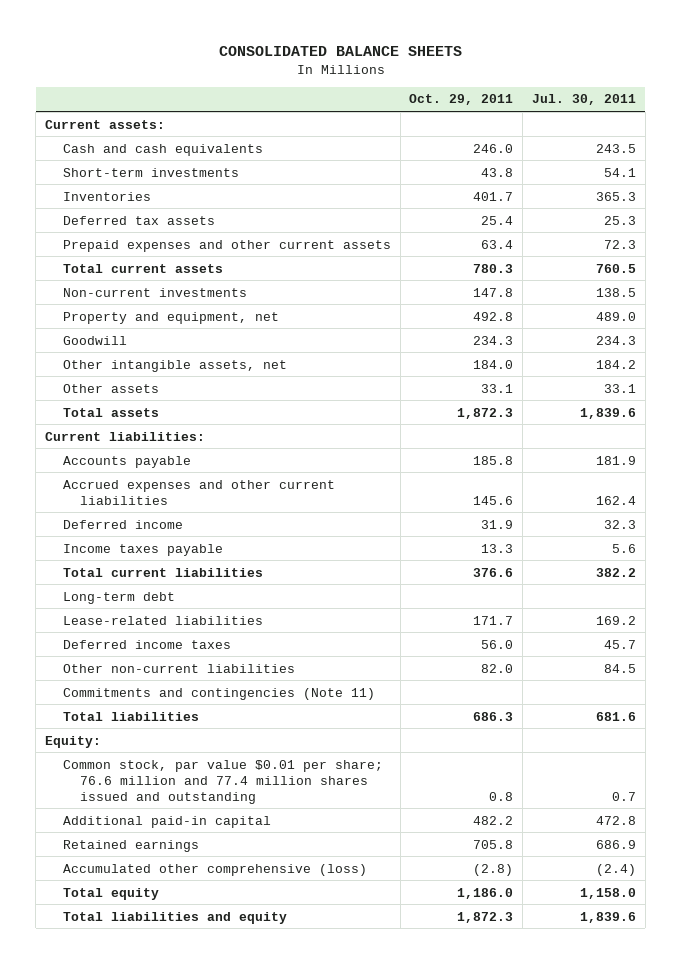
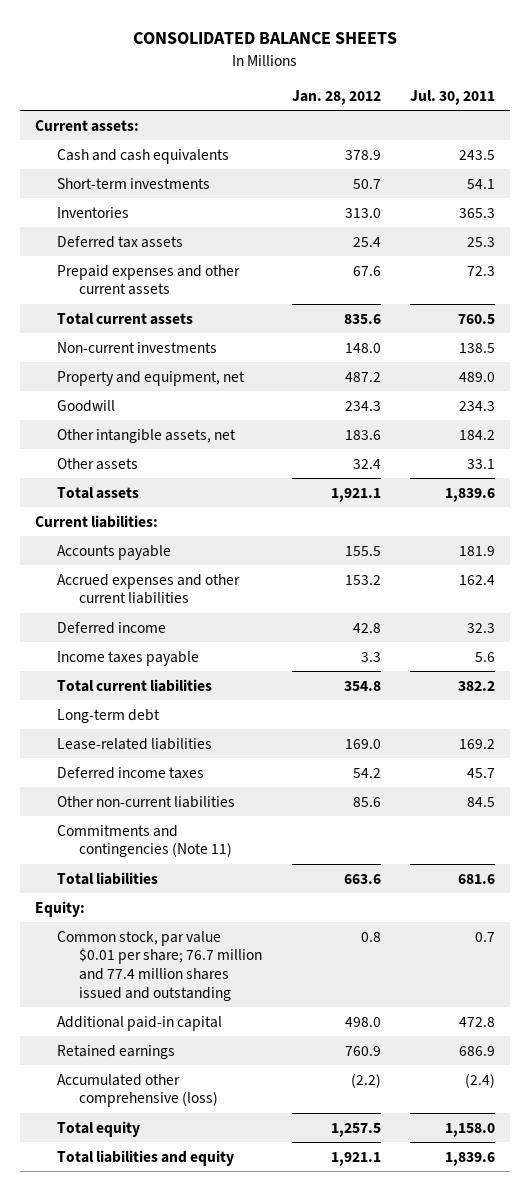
- | Oct. 29, 2011 | Jul. 30, 2011
+ | Jan. 28, 2012 | Jul. 30, 2011
- Common stock, par value $0.01 per share; 76.6 million and 77.4 million shares issued and outstanding | 0.8 | 0.7
+ Common stock, par value $0.01 per share; 76.7 million and 77.4 million shares issued and outstanding | 0.8 | 0.7

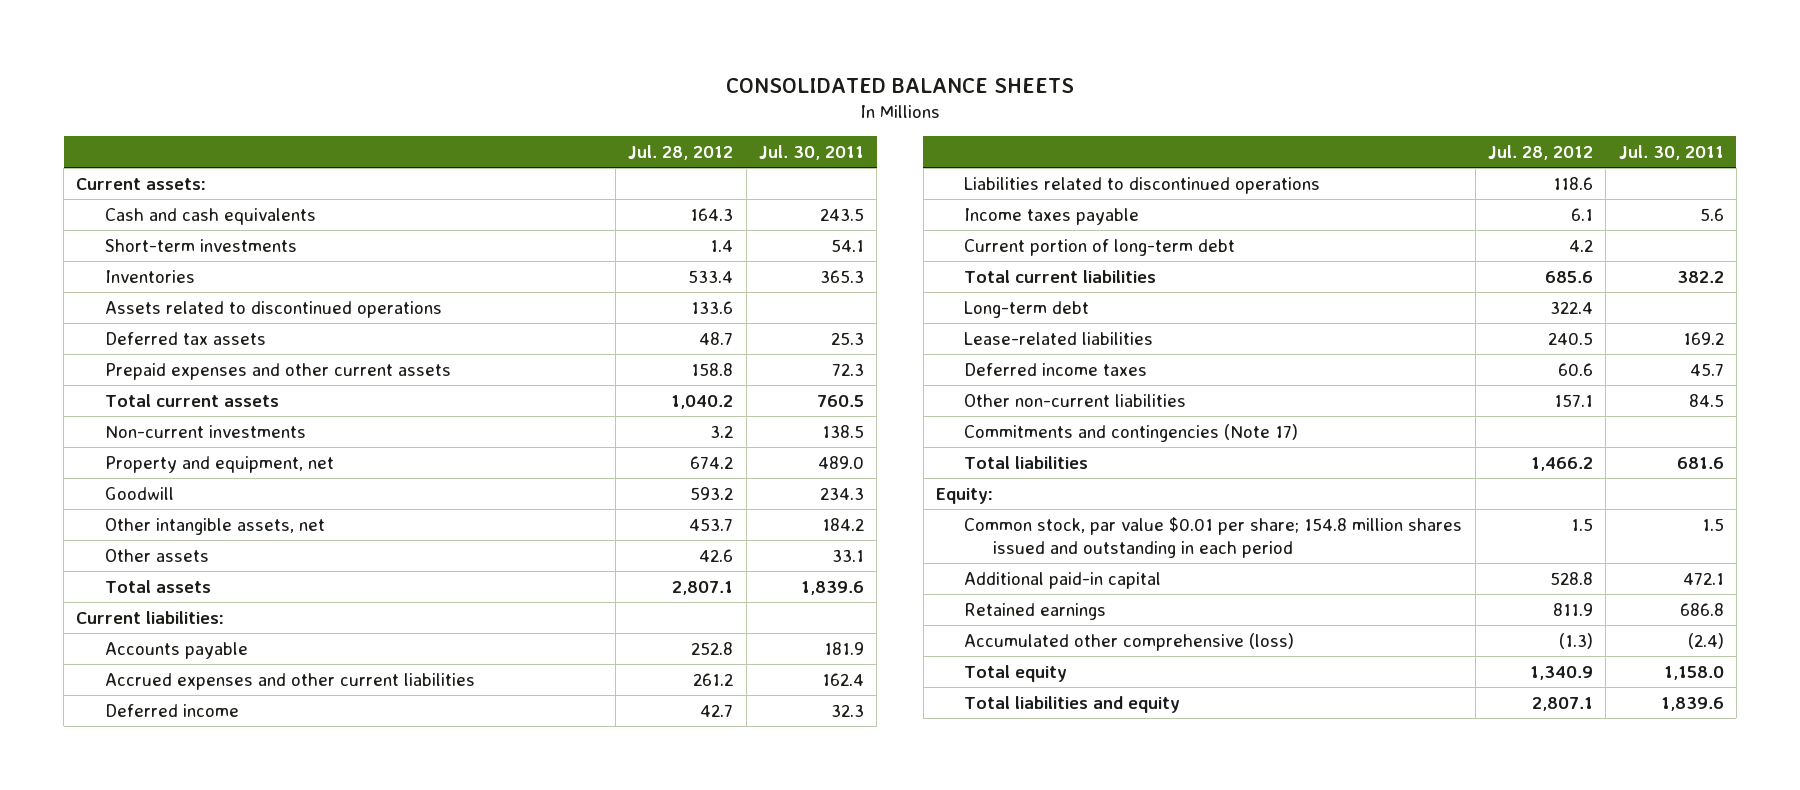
- | Jan. 28, 2012 | Jul. 30, 2011
+ | Jul. 28, 2012 | Jul. 30, 2011
+ Assets related to discontinued operations | 133.6 |
+ Liabilities related to discontinued operations | 118.6 |
+ Current portion of long-term debt | 4.2 |
- Commitments and contingencies (Note 11)
+ Commitments and contingencies (Note 17)
- Common stock, par value $0.01 per share; 76.7 million and 77.4 million shares issued and outstanding | 0.8 | 0.7
- Additional paid-in capital | 498.0 | 472.8
- Retained earnings | 760.9 | 686.9
+ Common stock, par value $0.01 per share; 154.8 million shares issued and outstanding in each period | 1.5 | 1.5
+ Additional paid-in capital | 528.8 | 472.1
+ Retained earnings | 811.9 | 686.8

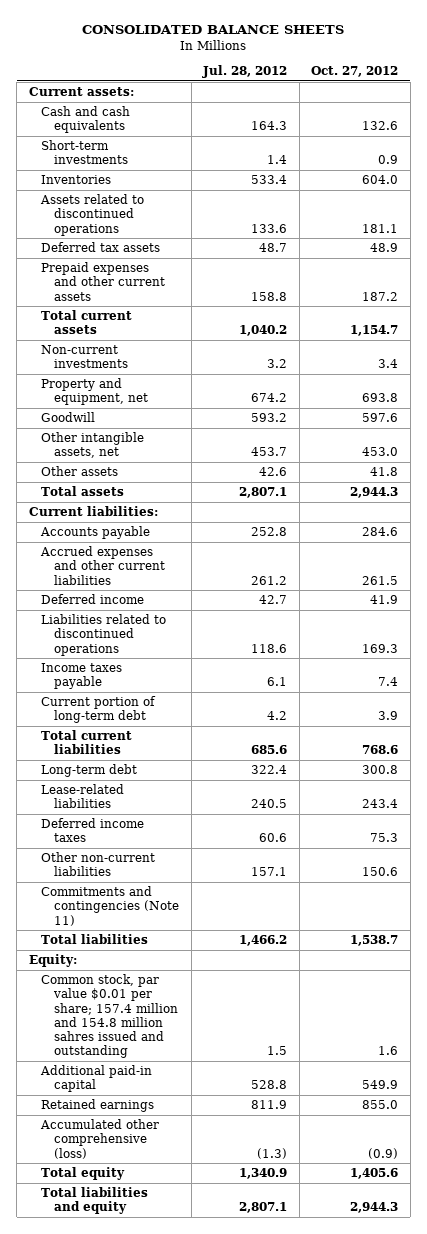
- | Jul. 28, 2012 | Jul. 30, 2011
+ | Jul. 28, 2012 | Oct. 27, 2012
- Commitments and contingencies (Note 17)
+ Commitments and contingencies (Note 11)
- Common stock, par value $0.01 per share; 154.8 million shares issued and outstanding in each period | 1.5 | 1.5
+ Common stock, par value $0.01 per share; 157.4 million and 154.8 million sahres issued and outstanding | 1.5 | 1.6

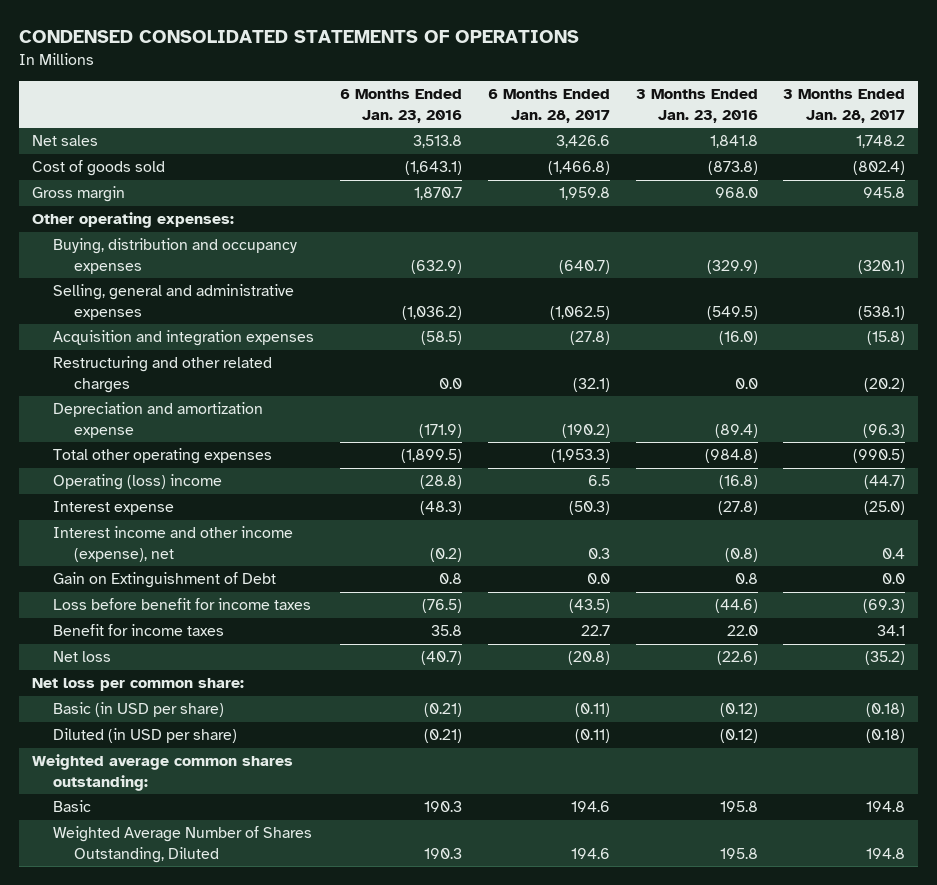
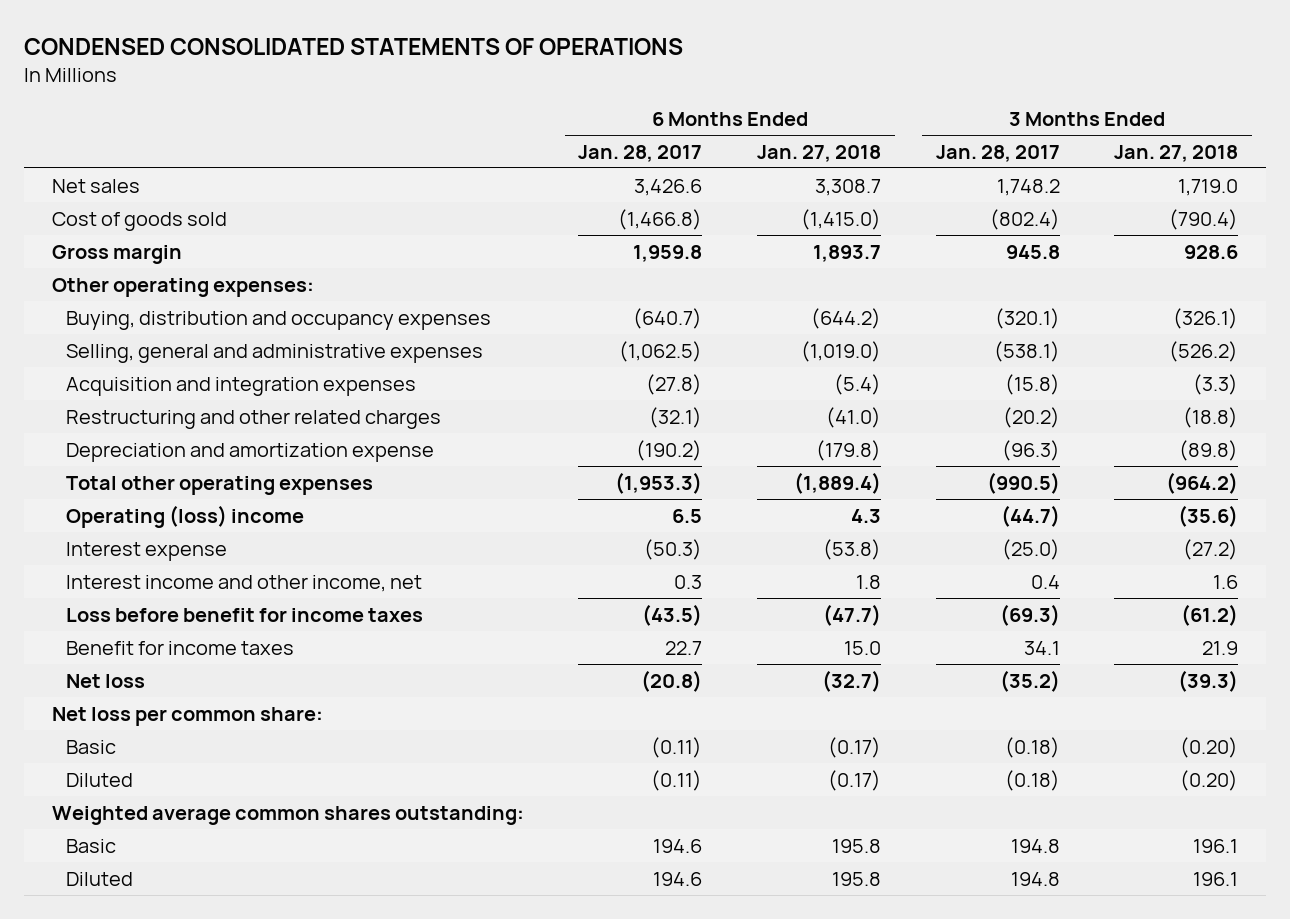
- | 6 Months Ended Jan. 23, 2016 | 6 Months Ended Jan. 28, 2017 | 3 Months Ended Jan. 23, 2016 | 3 Months Ended Jan. 28, 2017
+ | 6 Months Ended Jan. 28, 2017 | 6 Months Ended Jan. 27, 2018 | 3 Months Ended Jan. 28, 2017 | 3 Months Ended Jan. 27, 2018
- Interest income and other income (expense), net | (0.2) | 0.3 | (0.8) | 0.4
- Gain on Extinguishment of Debt | 0.8 | 0.0 | 0.8 | 0.0
+ Interest income and other income, net | 0.3 | 1.8 | 0.4 | 1.6
- Basic (in USD per share) | (0.21) | (0.11) | (0.12) | (0.18)
- Diluted (in USD per share) | (0.21) | (0.11) | (0.12) | (0.18)
+ Basic | (0.11) | (0.17) | (0.18) | (0.20)
+ Diluted | (0.11) | (0.17) | (0.18) | (0.20)
- Weighted Average Number of Shares Outstanding, Diluted | 190.3 | 194.6 | 195.8 | 194.8
+ Diluted | 194.6 | 195.8 | 194.8 | 196.1

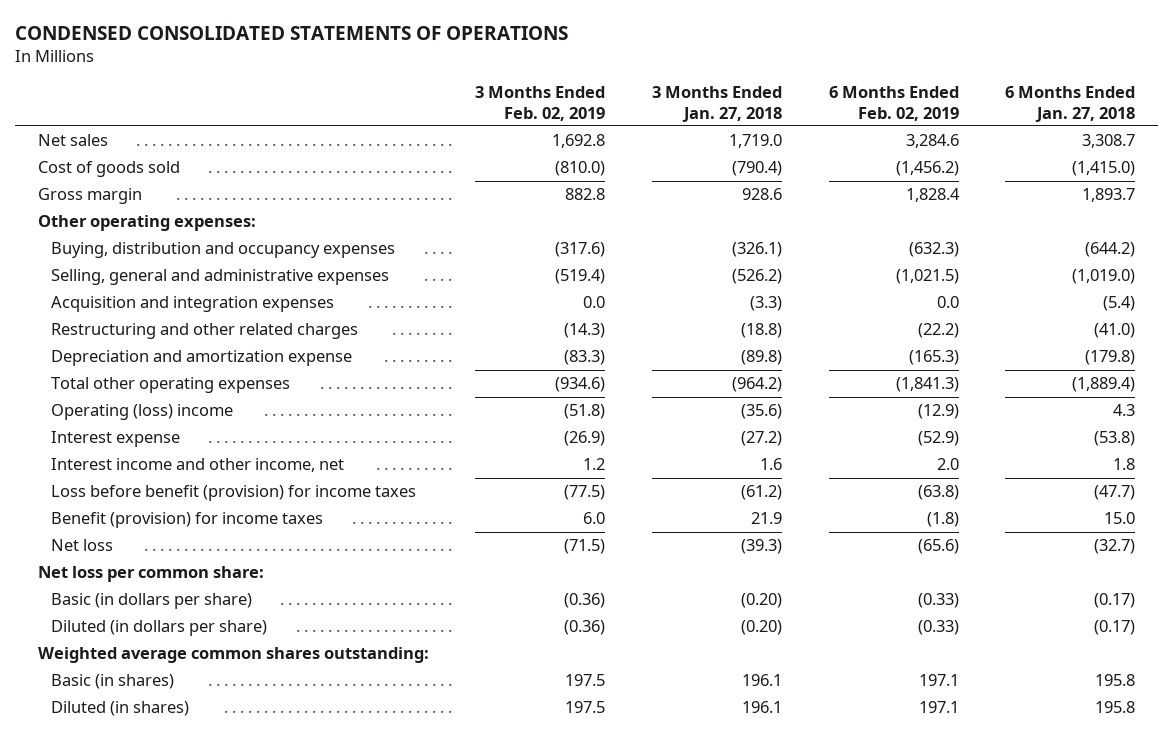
- | 6 Months Ended Jan. 28, 2017 | 6 Months Ended Jan. 27, 2018 | 3 Months Ended Jan. 28, 2017 | 3 Months Ended Jan. 27, 2018
+ | 3 Months Ended Feb. 02, 2019 | 3 Months Ended Jan. 27, 2018 | 6 Months Ended Feb. 02, 2019 | 6 Months Ended Jan. 27, 2018
- Loss before benefit for income taxes | (43.5) | (47.7) | (69.3) | (61.2)
- Benefit for income taxes | 22.7 | 15.0 | 34.1 | 21.9
+ Loss before benefit (provision) for income taxes | (77.5) | (61.2) | (63.8) | (47.7)
+ Benefit (provision) for income taxes | 6.0 | 21.9 | (1.8) | 15.0
- Basic | (0.11) | (0.17) | (0.18) | (0.20)
- Diluted | (0.11) | (0.17) | (0.18) | (0.20)
+ Basic (in dollars per share) | (0.36) | (0.20) | (0.33) | (0.17)
+ Diluted (in dollars per share) | (0.36) | (0.20) | (0.33) | (0.17)
- Basic | 194.6 | 195.8 | 194.8 | 196.1
- Diluted | 194.6 | 195.8 | 194.8 | 196.1
+ Basic (in shares) | 197.5 | 196.1 | 197.1 | 195.8
+ Diluted (in shares) | 197.5 | 196.1 | 197.1 | 195.8

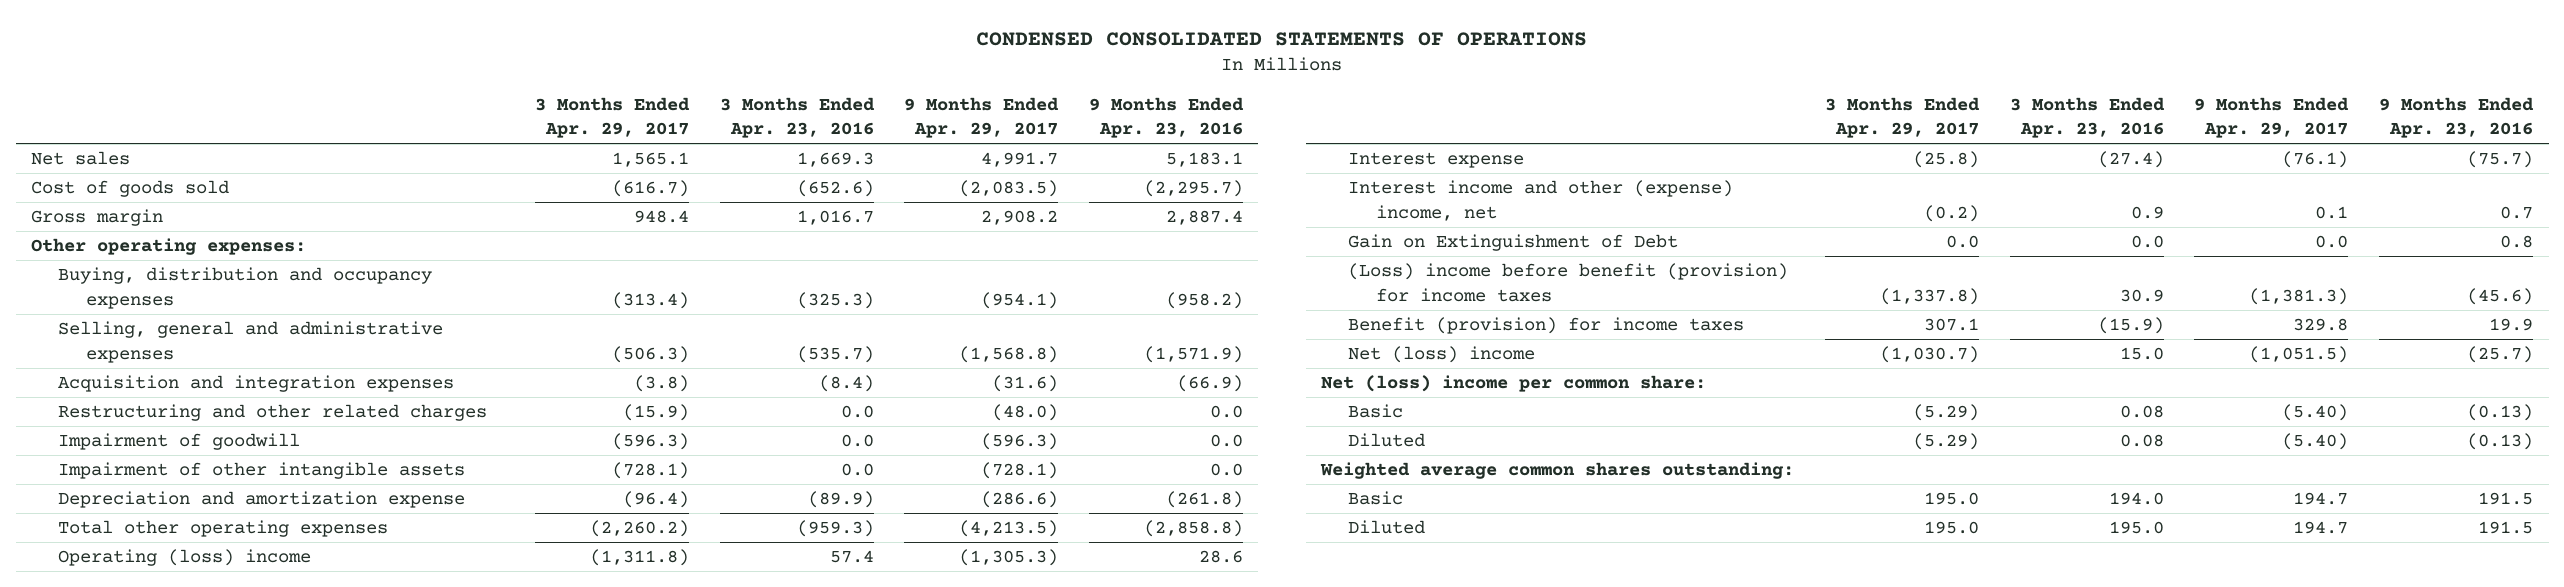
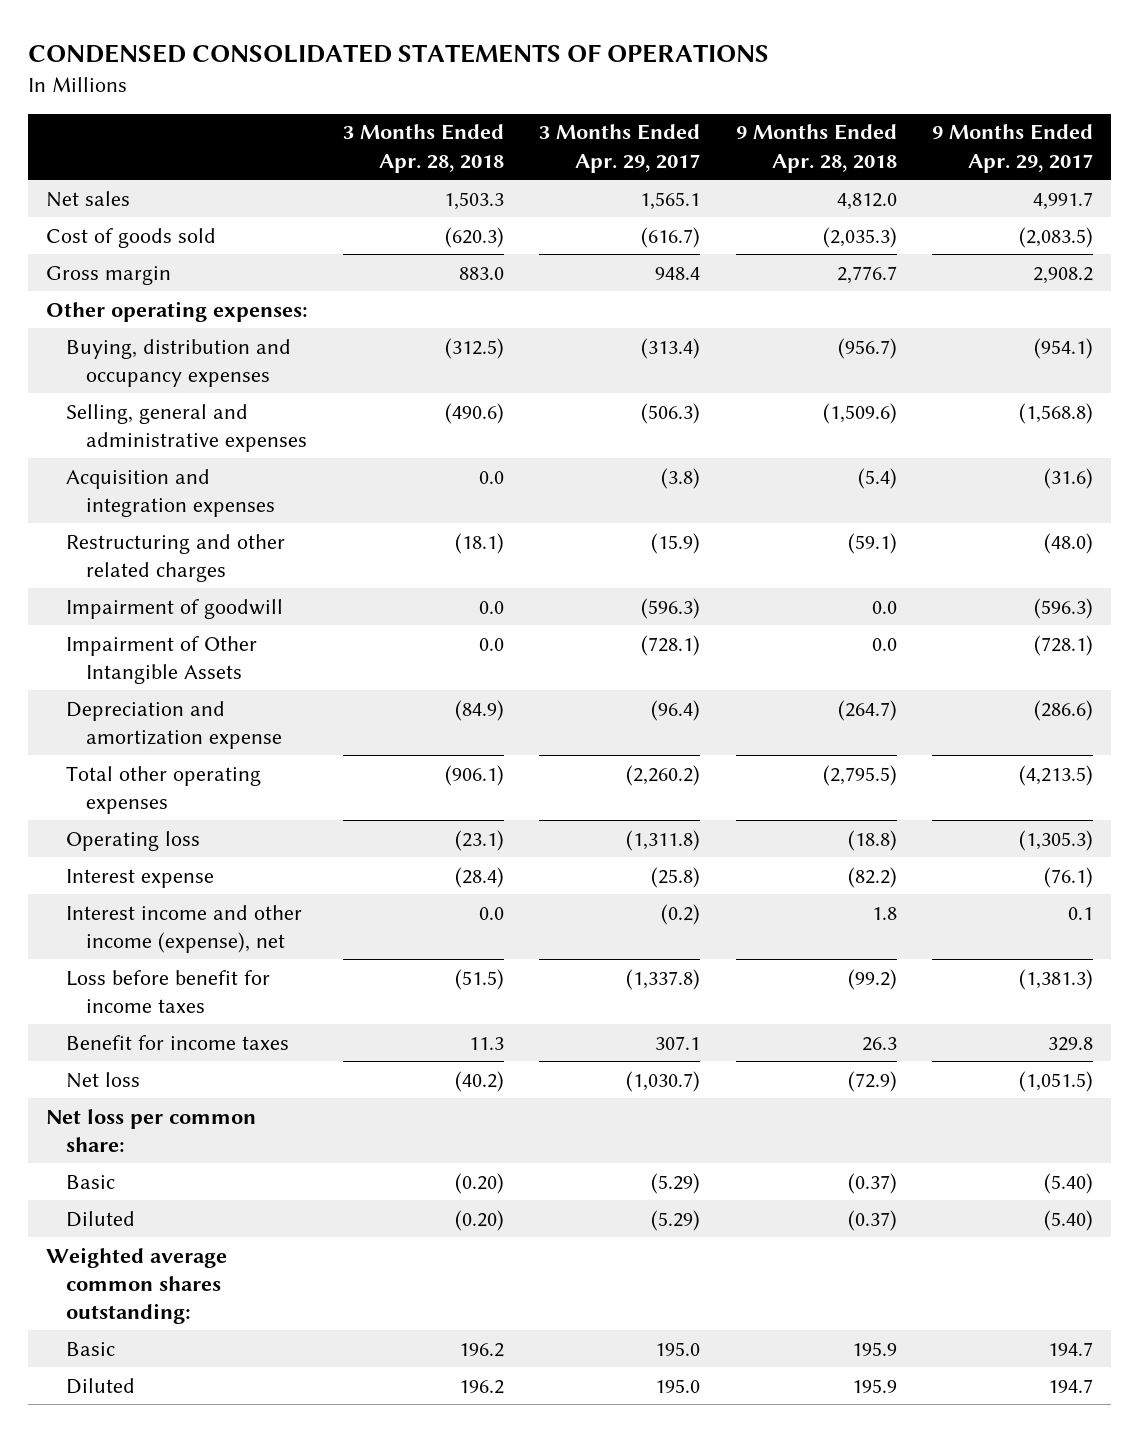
- | 3 Months Ended Apr. 29, 2017 | 3 Months Ended Apr. 23, 2016 | 9 Months Ended Apr. 29, 2017 | 9 Months Ended Apr. 23, 2016
+ | 3 Months Ended Apr. 28, 2018 | 3 Months Ended Apr. 29, 2017 | 9 Months Ended Apr. 28, 2018 | 9 Months Ended Apr. 29, 2017
- Impairment of other intangible assets | (728.1) | 0.0 | (728.1) | 0.0
+ Impairment of Other Intangible Assets | 0.0 | (728.1) | 0.0 | (728.1)
- Operating (loss) income | (1,311.8) | 57.4 | (1,305.3) | 28.6
+ Operating loss | (23.1) | (1,311.8) | (18.8) | (1,305.3)
- Interest income and other (expense) income, net | (0.2) | 0.9 | 0.1 | 0.7
- Gain on Extinguishment of Debt | 0.0 | 0.0 | 0.0 | 0.8
- (Loss) income before benefit (provision) for income taxes | (1,337.8) | 30.9 | (1,381.3) | (45.6)
- Benefit (provision) for income taxes | 307.1 | (15.9) | 329.8 | 19.9
- Net (loss) income | (1,030.7) | 15.0 | (1,051.5) | (25.7)
- Net (loss) income per common share:
+ Interest income and other income (expense), net | 0.0 | (0.2) | 1.8 | 0.1
+ Loss before benefit for income taxes | (51.5) | (1,337.8) | (99.2) | (1,381.3)
+ Benefit for income taxes | 11.3 | 307.1 | 26.3 | 329.8
+ Net loss | (40.2) | (1,030.7) | (72.9) | (1,051.5)
+ Net loss per common share:

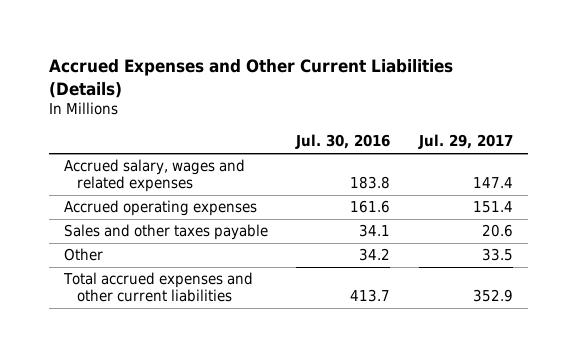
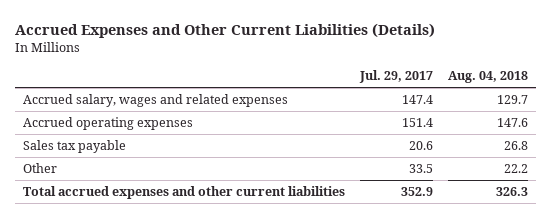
- | Jul. 30, 2016 | Jul. 29, 2017
+ | Jul. 29, 2017 | Aug. 04, 2018
- Sales and other taxes payable | 34.1 | 20.6
+ Sales tax payable | 20.6 | 26.8

